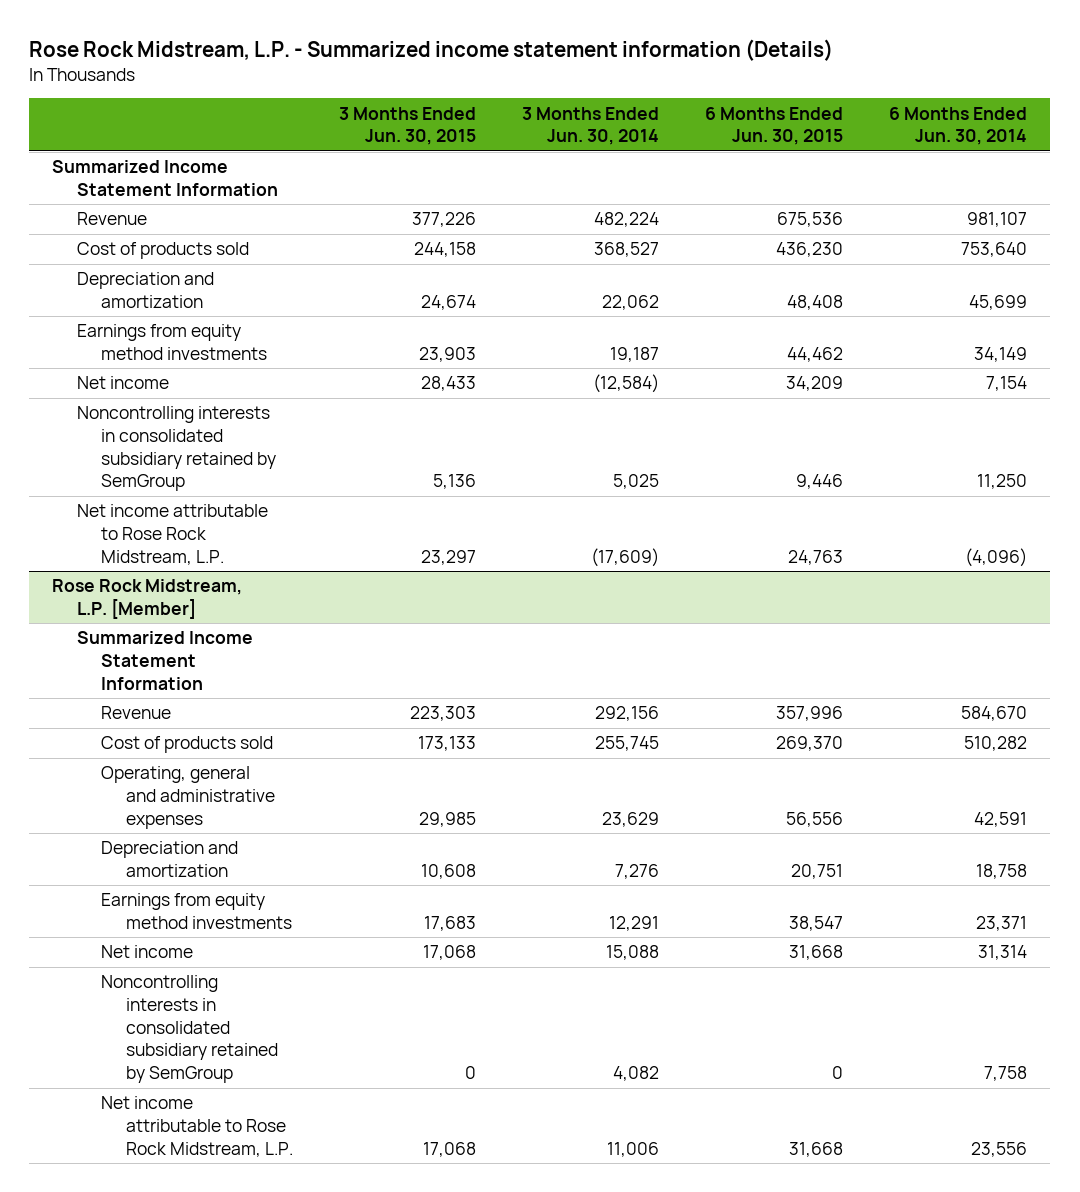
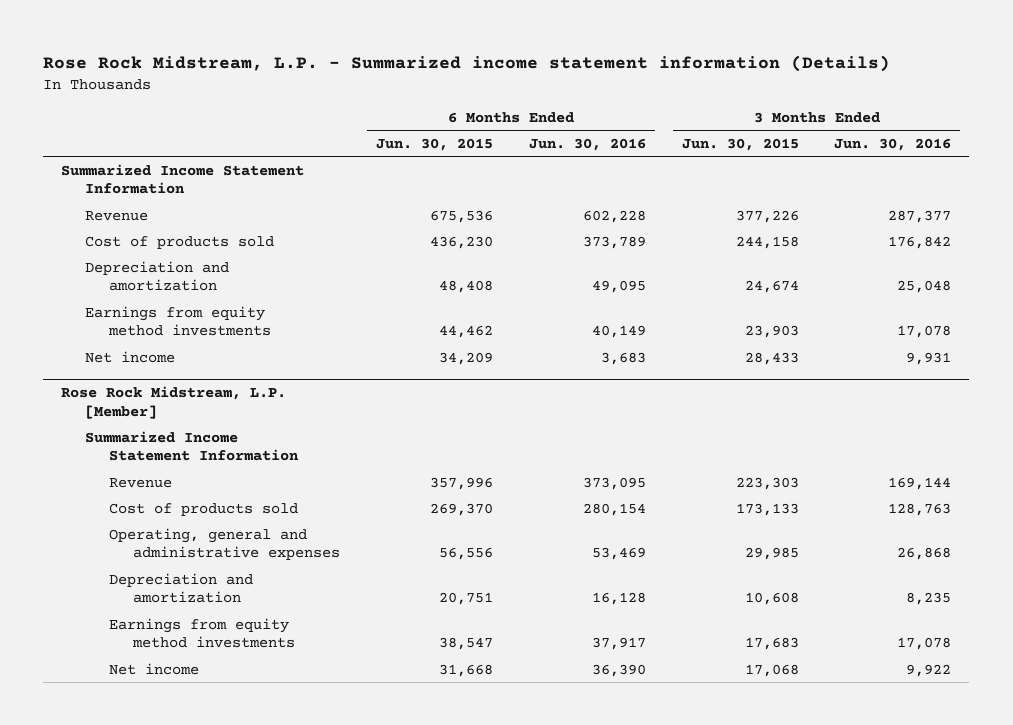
- | 3 Months Ended Jun. 30, 2015 | 3 Months Ended Jun. 30, 2014 | 6 Months Ended Jun. 30, 2015 | 6 Months Ended Jun. 30, 2014
+ | 6 Months Ended Jun. 30, 2015 | 6 Months Ended Jun. 30, 2016 | 3 Months Ended Jun. 30, 2015 | 3 Months Ended Jun. 30, 2016
- Noncontrolling interests in consolidated subsidiary retained by SemGroup | 5,136 | 5,025 | 9,446 | 11,250
- Net income attributable to Rose Rock Midstream, L.P. | 23,297 | (17,609) | 24,763 | (4,096)
@ Rose Rock Midstream, L.P. [Member]
- Noncontrolling interests in consolidated subsidiary retained by SemGroup | 0 | 4,082 | 0 | 7,758
- Net income attributable to Rose Rock Midstream, L.P. | 17,068 | 11,006 | 31,668 | 23,556

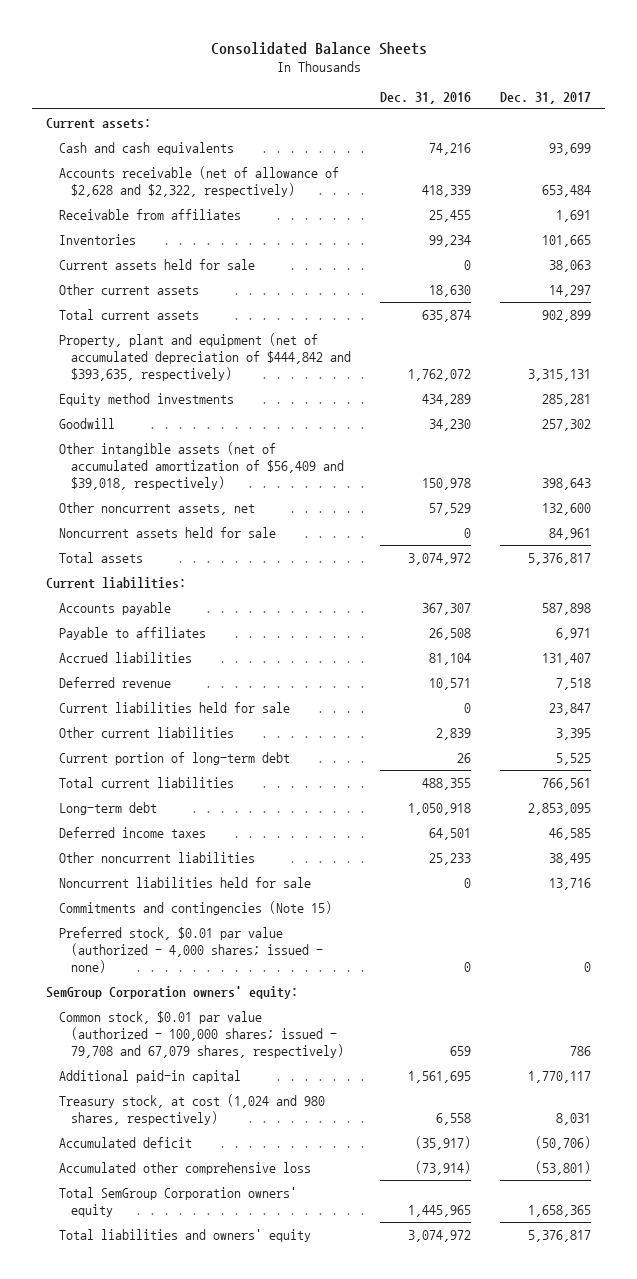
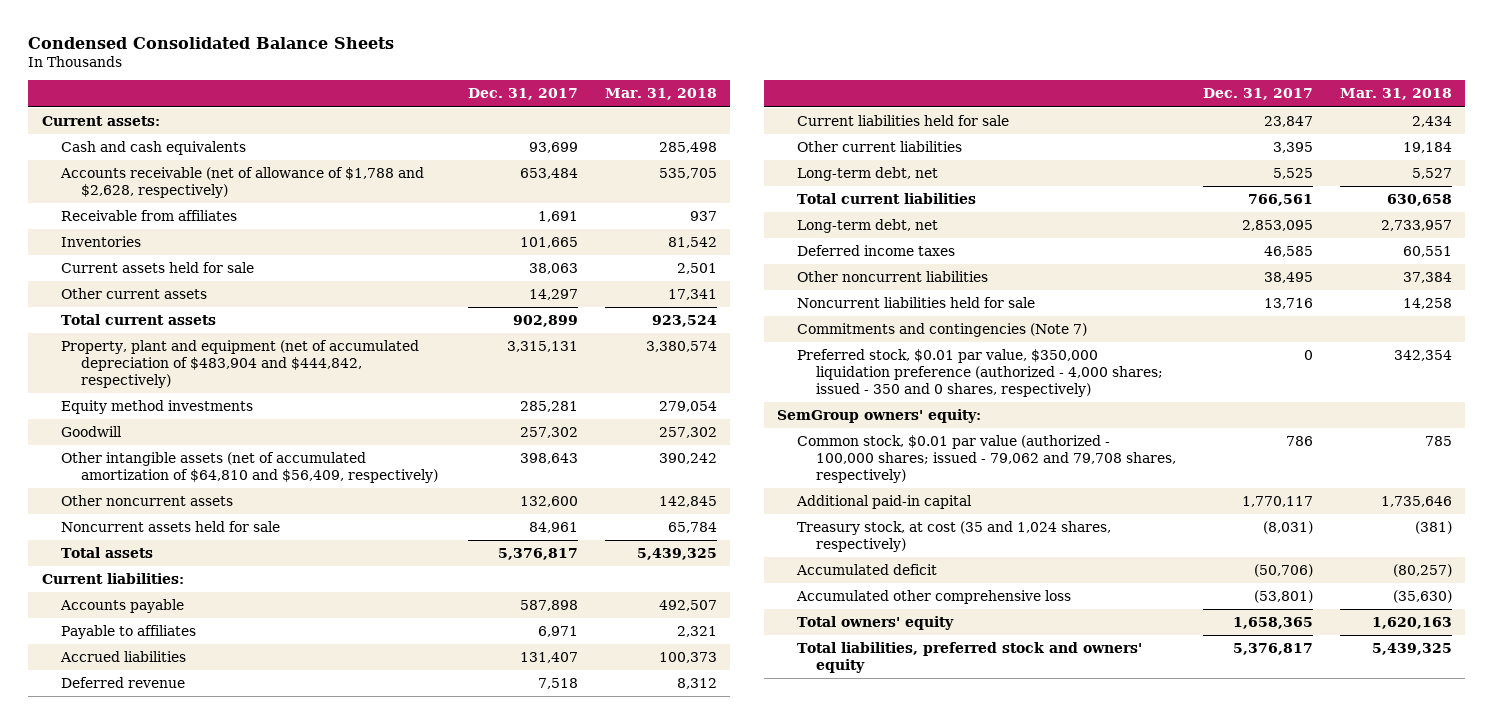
- Consolidated Balance Sheets
+ Condensed Consolidated Balance Sheets
- | Dec. 31, 2016 | Dec. 31, 2017
+ | Dec. 31, 2017 | Mar. 31, 2018
- Accounts receivable (net of allowance of $2,628 and $2,322, respectively) | 418,339 | 653,484
+ Accounts receivable (net of allowance of $1,788 and $2,628, respectively) | 653,484 | 535,705
- Property, plant and equipment (net of accumulated depreciation of $444,842 and $393,635, respectively) | 1,762,072 | 3,315,131
+ Property, plant and equipment (net of accumulated depreciation of $483,904 and $444,842, respectively) | 3,315,131 | 3,380,574
- Other intangible assets (net of accumulated amortization of $56,409 and $39,018, respectively) | 150,978 | 398,643
- Other noncurrent assets, net | 57,529 | 132,600
+ Other intangible assets (net of accumulated amortization of $64,810 and $56,409, respectively) | 398,643 | 390,242
+ Other noncurrent assets | 132,600 | 142,845
- Current portion of long-term debt | 26 | 5,525
+ Long-term debt, net | 5,525 | 5,527
- Long-term debt | 1,050,918 | 2,853,095
+ Long-term debt, net | 2,853,095 | 2,733,957
- Commitments and contingencies (Note 15)
- Preferred stock, $0.01 par value (authorized - 4,000 shares; issued - none) | 0 | 0
- SemGroup Corporation owners' equity:
- Common stock, $0.01 par value (authorized - 100,000 shares; issued - 79,708 and 67,079 shares, respectively) | 659 | 786
+ Commitments and contingencies (Note 7)
+ Preferred stock, $0.01 par value, $350,000 liquidation preference (authorized - 4,000 shares; issued - 350 and 0 shares, respectively) | 0 | 342,354
+ SemGroup owners' equity:
+ Common stock, $0.01 par value (authorized - 100,000 shares; issued - 79,062 and 79,708 shares, respectively) | 786 | 785
- Treasury stock, at cost (1,024 and 980 shares, respectively) | 6,558 | 8,031
+ Treasury stock, at cost (35 and 1,024 shares, respectively) | (8,031) | (381)
- Total SemGroup Corporation owners' equity | 1,445,965 | 1,658,365
- Total liabilities and owners' equity | 3,074,972 | 5,376,817
+ Total owners' equity | 1,658,365 | 1,620,163
+ Total liabilities, preferred stock and owners' equity | 5,376,817 | 5,439,325

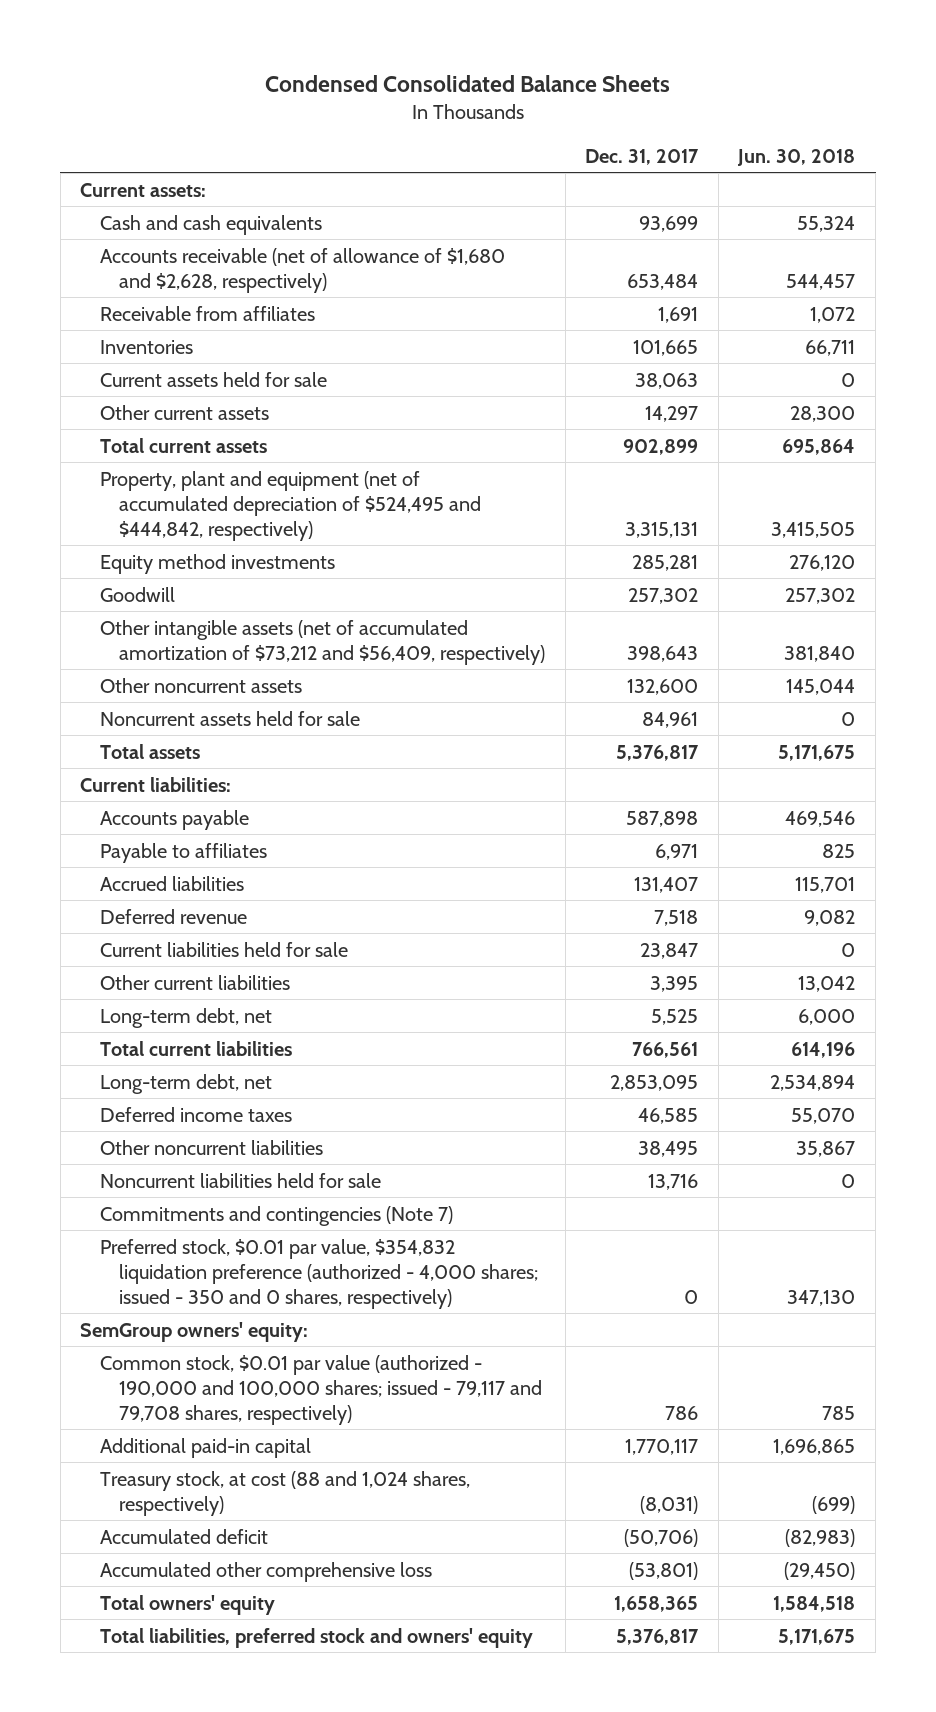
- | Dec. 31, 2017 | Mar. 31, 2018
+ | Dec. 31, 2017 | Jun. 30, 2018
- Accounts receivable (net of allowance of $1,788 and $2,628, respectively) | 653,484 | 535,705
+ Accounts receivable (net of allowance of $1,680 and $2,628, respectively) | 653,484 | 544,457
- Property, plant and equipment (net of accumulated depreciation of $483,904 and $444,842, respectively) | 3,315,131 | 3,380,574
+ Property, plant and equipment (net of accumulated depreciation of $524,495 and $444,842, respectively) | 3,315,131 | 3,415,505
- Other intangible assets (net of accumulated amortization of $64,810 and $56,409, respectively) | 398,643 | 390,242
+ Other intangible assets (net of accumulated amortization of $73,212 and $56,409, respectively) | 398,643 | 381,840
- Preferred stock, $0.01 par value, $350,000 liquidation preference (authorized - 4,000 shares; issued - 350 and 0 shares, respectively) | 0 | 342,354
+ Preferred stock, $0.01 par value, $354,832 liquidation preference (authorized - 4,000 shares; issued - 350 and 0 shares, respectively) | 0 | 347,130
- Common stock, $0.01 par value (authorized - 100,000 shares; issued - 79,062 and 79,708 shares, respectively) | 786 | 785
+ Common stock, $0.01 par value (authorized - 190,000 and 100,000 shares; issued - 79,117 and 79,708 shares, respectively) | 786 | 785
- Treasury stock, at cost (35 and 1,024 shares, respectively) | (8,031) | (381)
+ Treasury stock, at cost (88 and 1,024 shares, respectively) | (8,031) | (699)

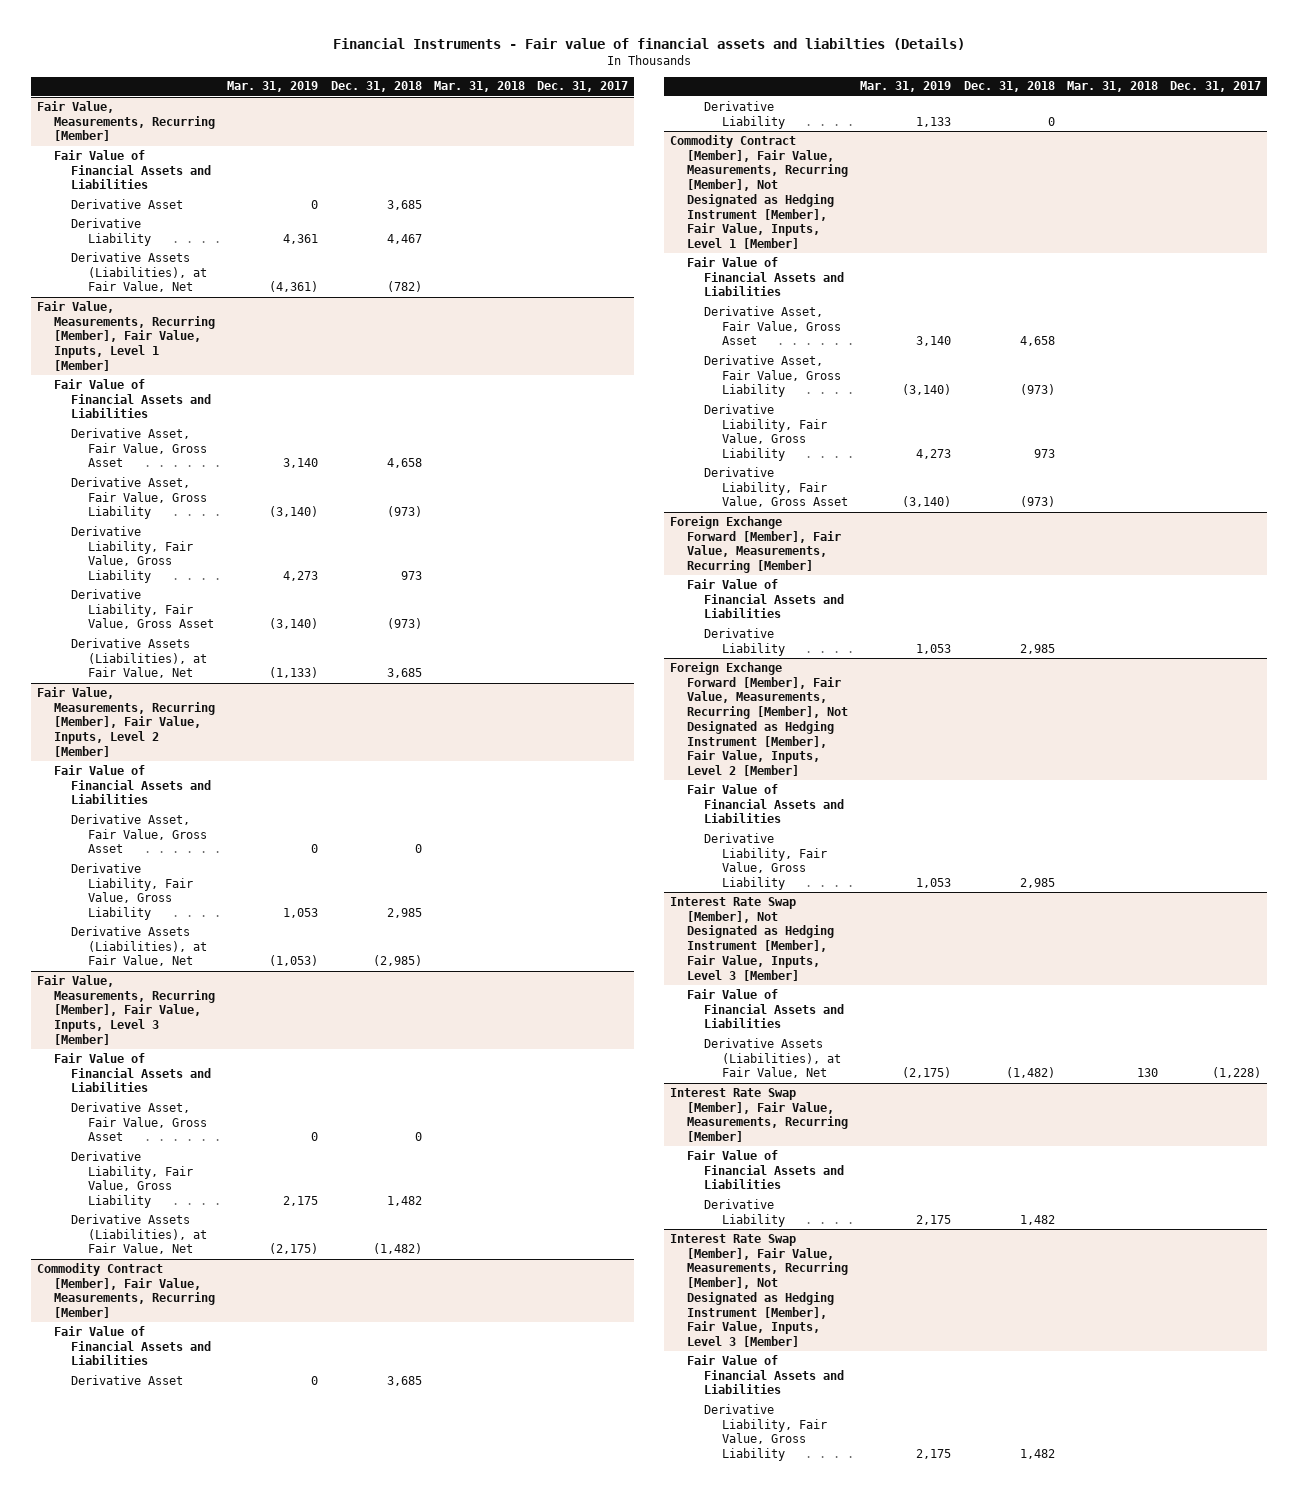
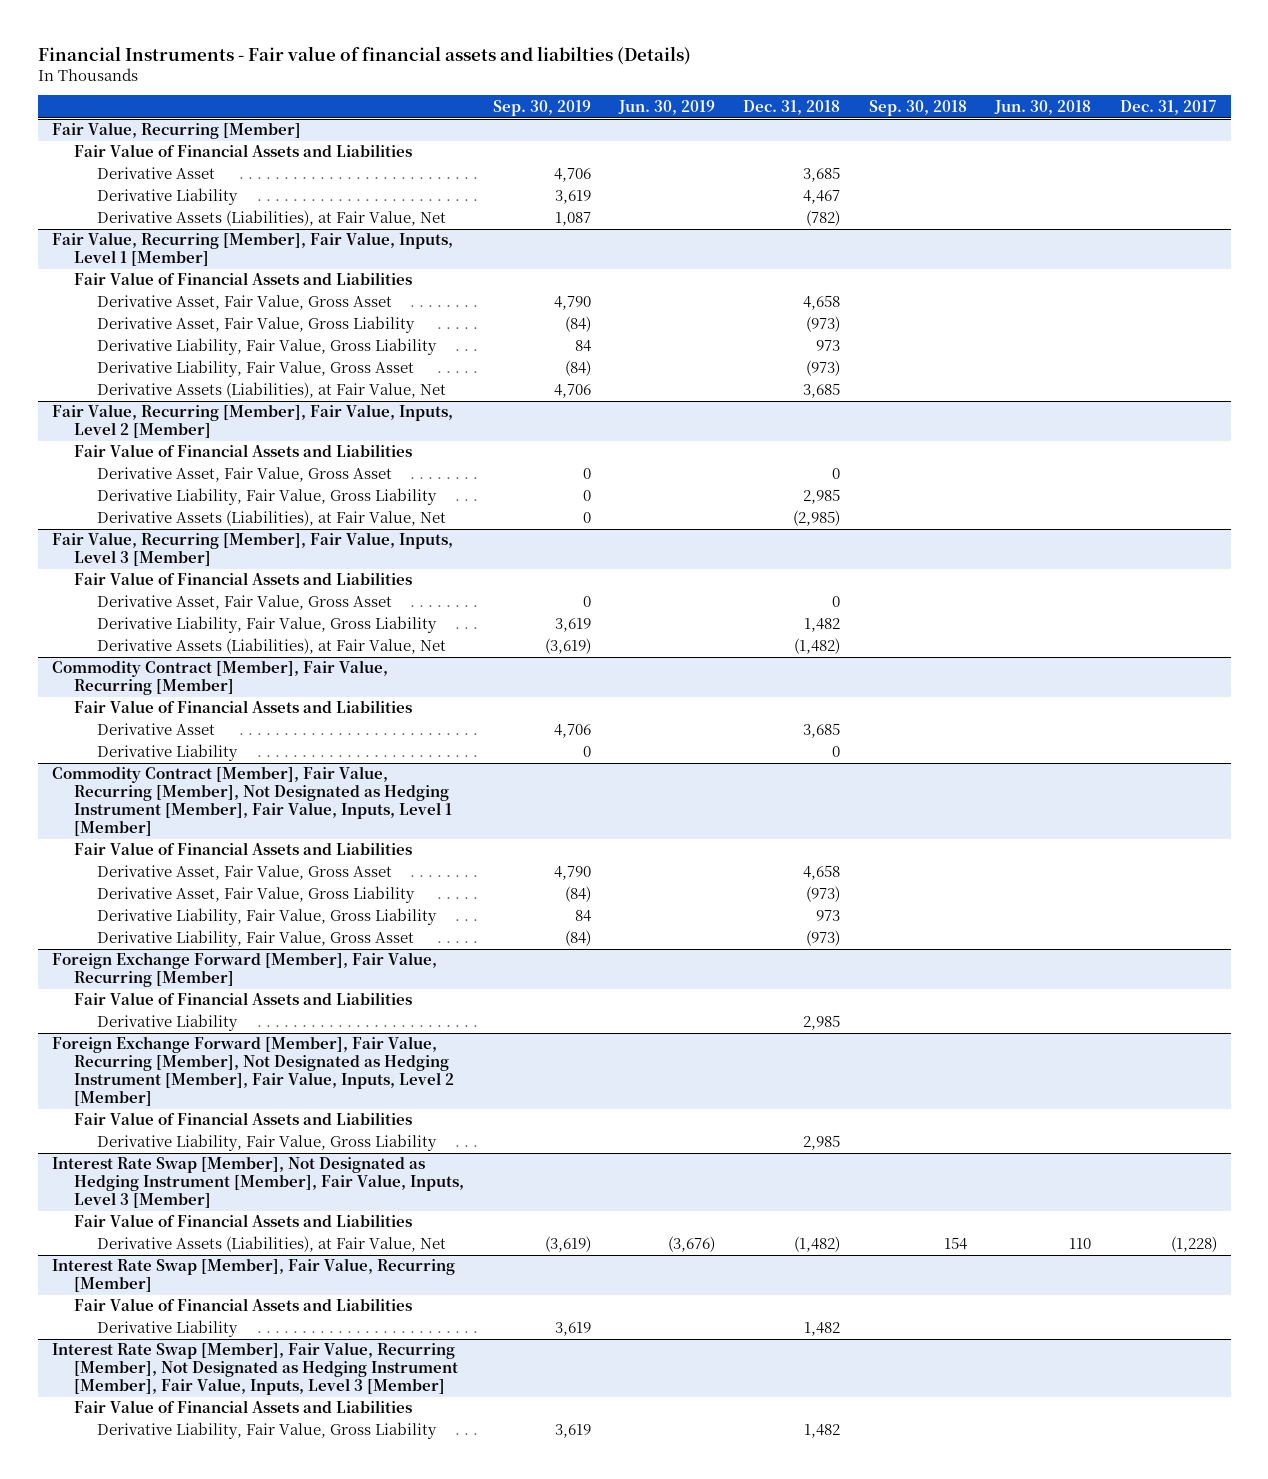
- | Mar. 31, 2019 | Dec. 31, 2018 | Mar. 31, 2018 | Dec. 31, 2017
+ | Sep. 30, 2019 | Jun. 30, 2019 | Dec. 31, 2018 | Sep. 30, 2018 | Jun. 30, 2018 | Dec. 31, 2017
- Fair Value, Measurements, Recurring [Member]
+ Fair Value, Recurring [Member]
- Fair Value, Measurements, Recurring [Member], Fair Value, Inputs, Level 1 [Member]
+ Fair Value, Recurring [Member], Fair Value, Inputs, Level 1 [Member]
- Fair Value, Measurements, Recurring [Member], Fair Value, Inputs, Level 2 [Member]
+ Fair Value, Recurring [Member], Fair Value, Inputs, Level 2 [Member]
- Fair Value, Measurements, Recurring [Member], Fair Value, Inputs, Level 3 [Member]
+ Fair Value, Recurring [Member], Fair Value, Inputs, Level 3 [Member]
- Commodity Contract [Member], Fair Value, Measurements, Recurring [Member]
+ Commodity Contract [Member], Fair Value, Recurring [Member]
- Commodity Contract [Member], Fair Value, Measurements, Recurring [Member], Not Designated as Hedging Instrument [Member], Fair Value, Inputs, Level 1 [Member]
+ Commodity Contract [Member], Fair Value, Recurring [Member], Not Designated as Hedging Instrument [Member], Fair Value, Inputs, Level 1 [Member]
- Foreign Exchange Forward [Member], Fair Value, Measurements, Recurring [Member]
+ Foreign Exchange Forward [Member], Fair Value, Recurring [Member]
- Foreign Exchange Forward [Member], Fair Value, Measurements, Recurring [Member], Not Designated as Hedging Instrument [Member], Fair Value, Inputs, Level 2 [Member]
+ Foreign Exchange Forward [Member], Fair Value, Recurring [Member], Not Designated as Hedging Instrument [Member], Fair Value, Inputs, Level 2 [Member]
- Interest Rate Swap [Member], Fair Value, Measurements, Recurring [Member]
+ Interest Rate Swap [Member], Fair Value, Recurring [Member]
- Interest Rate Swap [Member], Fair Value, Measurements, Recurring [Member], Not Designated as Hedging Instrument [Member], Fair Value, Inputs, Level 3 [Member]
+ Interest Rate Swap [Member], Fair Value, Recurring [Member], Not Designated as Hedging Instrument [Member], Fair Value, Inputs, Level 3 [Member]

